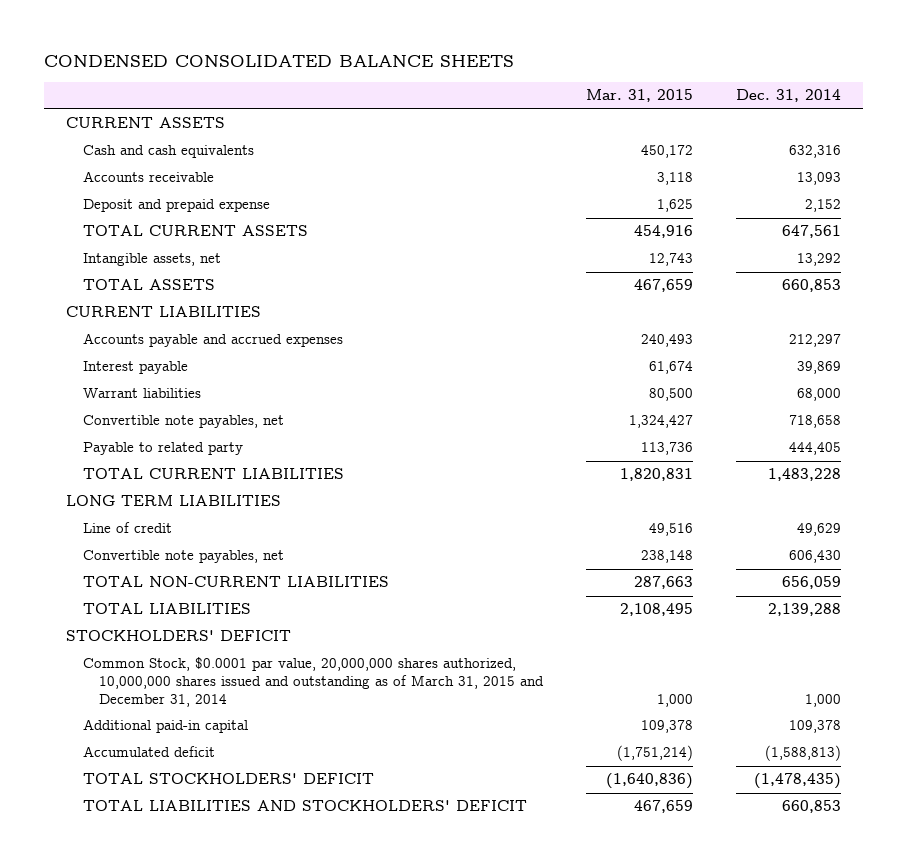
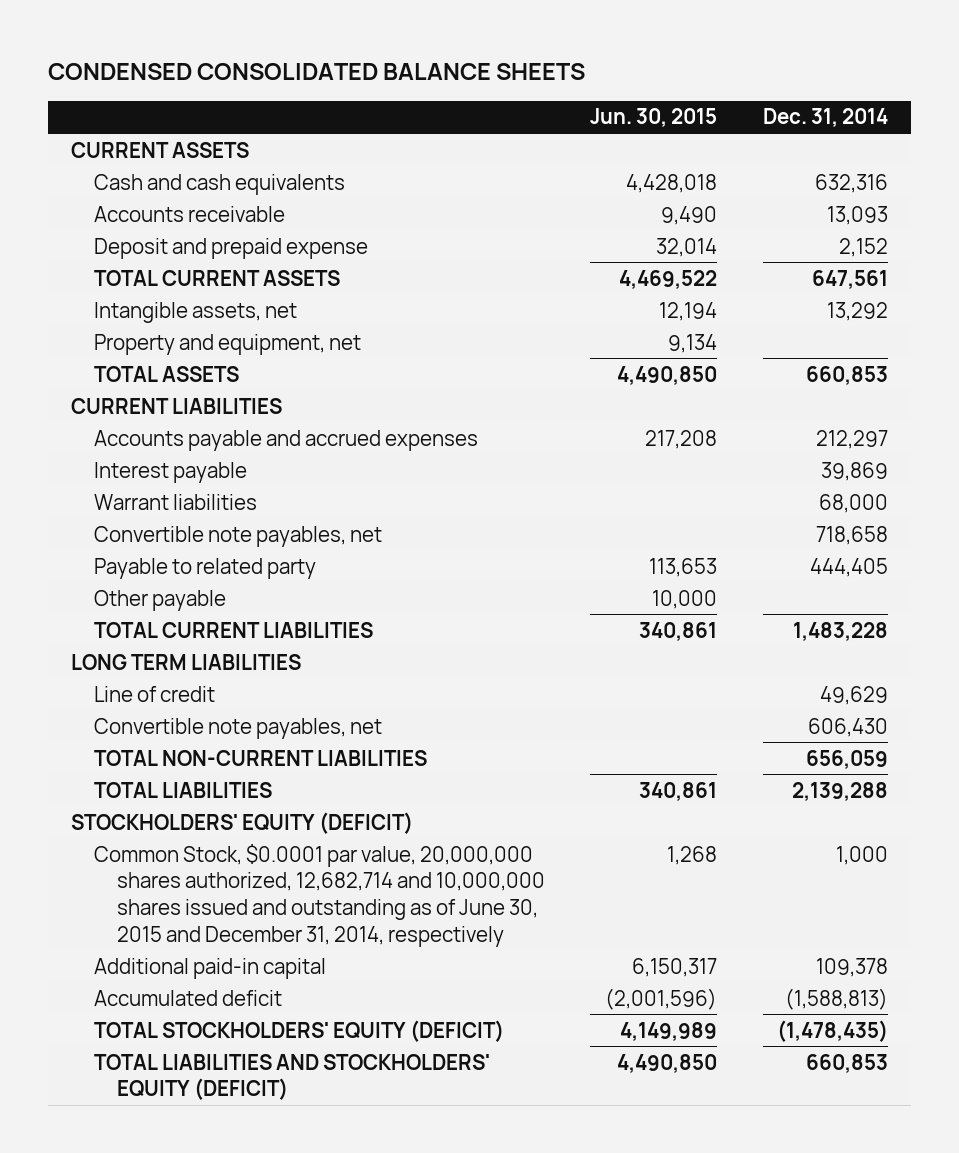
- | Mar. 31, 2015 | Dec. 31, 2014
+ | Jun. 30, 2015 | Dec. 31, 2014
+ Property and equipment, net | 9,134 |
+ Other payable | 10,000 |
- STOCKHOLDERS' DEFICIT
- Common Stock, $0.0001 par value, 20,000,000 shares authorized, 10,000,000 shares issued and outstanding as of March 31, 2015 and December 31, 2014 | 1,000 | 1,000
+ STOCKHOLDERS' EQUITY (DEFICIT)
+ Common Stock, $0.0001 par value, 20,000,000 shares authorized, 12,682,714 and 10,000,000 shares issued and outstanding as of June 30, 2015 and December 31, 2014, respectively | 1,268 | 1,000
- TOTAL STOCKHOLDERS' DEFICIT | (1,640,836) | (1,478,435)
- TOTAL LIABILITIES AND STOCKHOLDERS' DEFICIT | 467,659 | 660,853
+ TOTAL STOCKHOLDERS' EQUITY (DEFICIT) | 4,149,989 | (1,478,435)
+ TOTAL LIABILITIES AND STOCKHOLDERS' EQUITY (DEFICIT) | 4,490,850 | 660,853

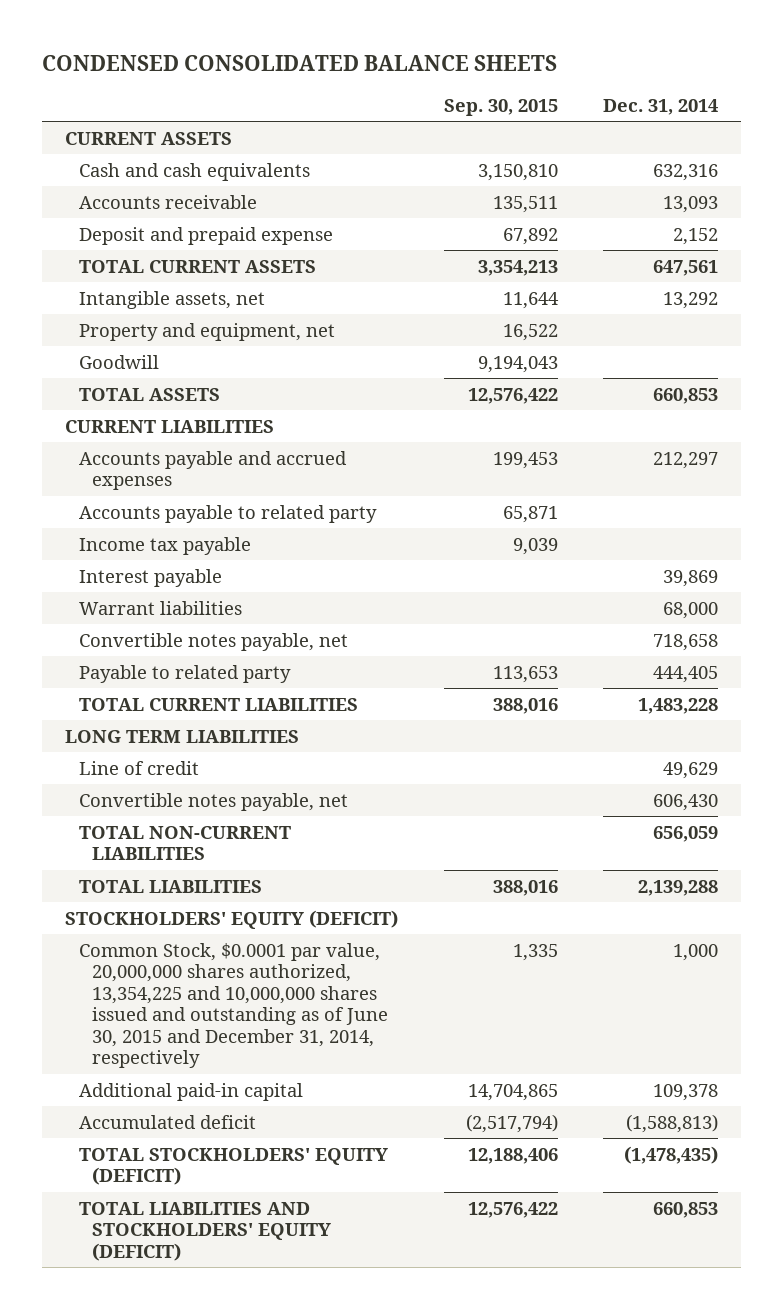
- | Jun. 30, 2015 | Dec. 31, 2014
+ | Sep. 30, 2015 | Dec. 31, 2014
+ Goodwill | 9,194,043 |
+ Accounts payable to related party | 65,871 |
+ Income tax payable | 9,039 |
- Convertible note payables, net | | 718,658
+ Convertible notes payable, net | | 718,658
- Other payable | 10,000 |
- Convertible note payables, net | | 606,430
+ Convertible notes payable, net | | 606,430
- Common Stock, $0.0001 par value, 20,000,000 shares authorized, 12,682,714 and 10,000,000 shares issued and outstanding as of June 30, 2015 and December 31, 2014, respectively | 1,268 | 1,000
+ Common Stock, $0.0001 par value, 20,000,000 shares authorized, 13,354,225 and 10,000,000 shares issued and outstanding as of June 30, 2015 and December 31, 2014, respectively | 1,335 | 1,000

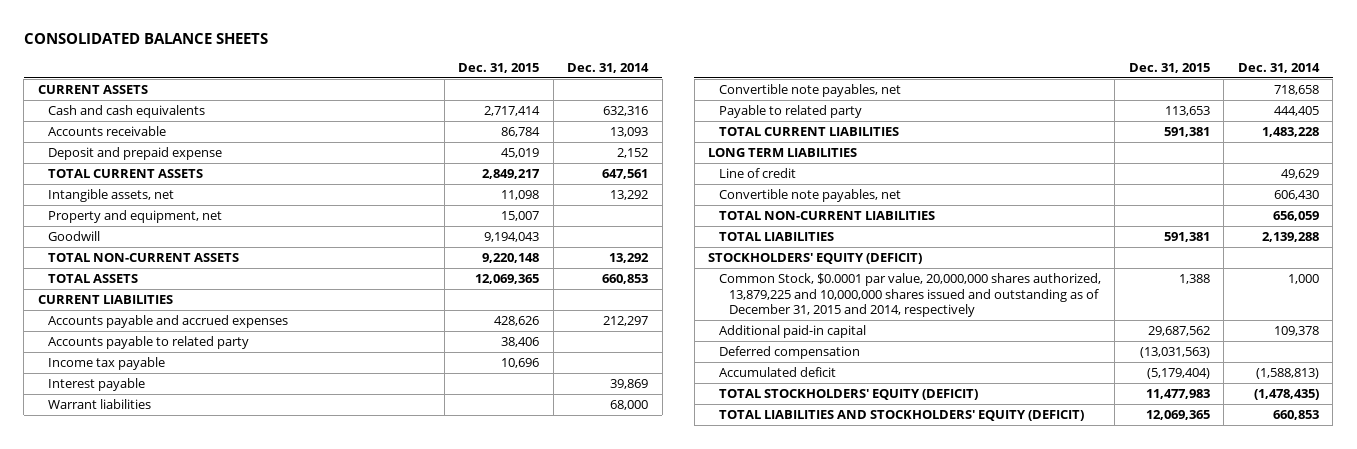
- CONDENSED CONSOLIDATED BALANCE SHEETS
+ CONSOLIDATED BALANCE SHEETS
- | Sep. 30, 2015 | Dec. 31, 2014
+ | Dec. 31, 2015 | Dec. 31, 2014
+ TOTAL NON-CURRENT ASSETS | 9,220,148 | 13,292
- Convertible notes payable, net | | 718,658
+ Convertible note payables, net | | 718,658
- Convertible notes payable, net | | 606,430
+ Convertible note payables, net | | 606,430
- Common Stock, $0.0001 par value, 20,000,000 shares authorized, 13,354,225 and 10,000,000 shares issued and outstanding as of June 30, 2015 and December 31, 2014, respectively | 1,335 | 1,000
+ Common Stock, $0.0001 par value, 20,000,000 shares authorized, 13,879,225 and 10,000,000 shares issued and outstanding as of December 31, 2015 and 2014, respectively | 1,388 | 1,000
+ Deferred compensation | (13,031,563) |

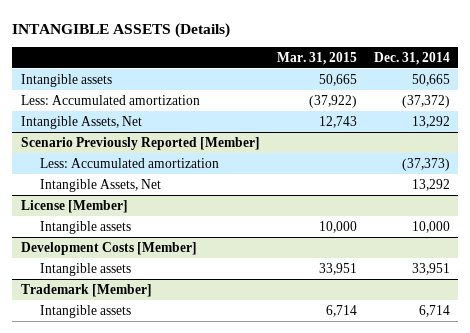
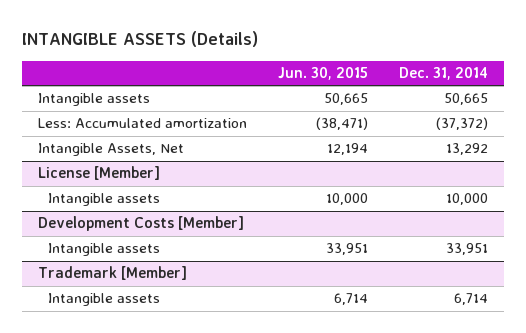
- | Mar. 31, 2015 | Dec. 31, 2014
+ | Jun. 30, 2015 | Dec. 31, 2014
- Scenario Previously Reported [Member]
- Less: Accumulated amortization | | (37,373)
- Intangible Assets, Net | | 13,292

